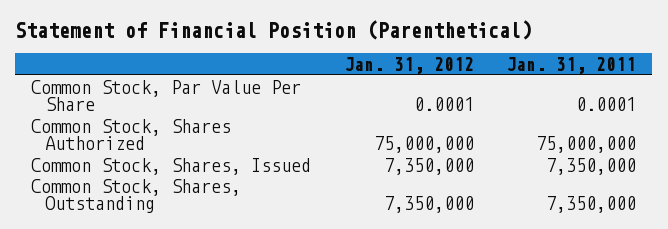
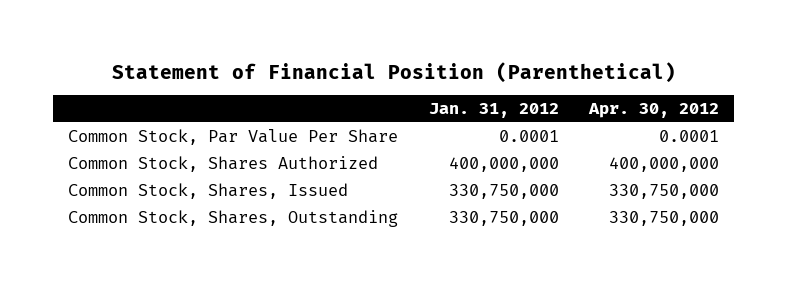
- | Jan. 31, 2012 | Jan. 31, 2011
+ | Jan. 31, 2012 | Apr. 30, 2012
- Common Stock, Shares Authorized | 75,000,000 | 75,000,000
- Common Stock, Shares, Issued | 7,350,000 | 7,350,000
- Common Stock, Shares, Outstanding | 7,350,000 | 7,350,000
+ Common Stock, Shares Authorized | 400,000,000 | 400,000,000
+ Common Stock, Shares, Issued | 330,750,000 | 330,750,000
+ Common Stock, Shares, Outstanding | 330,750,000 | 330,750,000

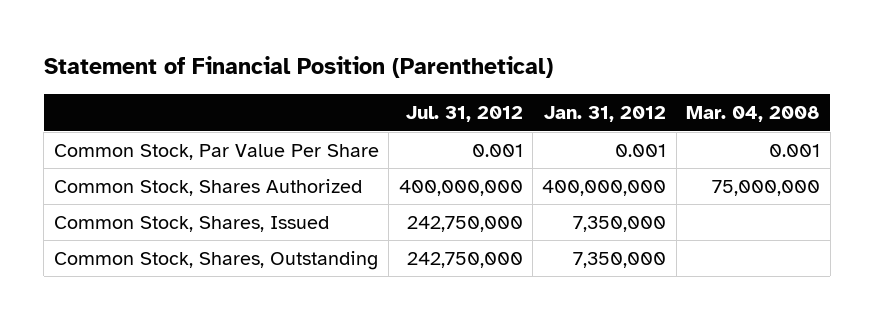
- | Jan. 31, 2012 | Apr. 30, 2012
+ | Jul. 31, 2012 | Jan. 31, 2012 | Mar. 04, 2008
- Common Stock, Par Value Per Share | 0.0001 | 0.0001
+ Common Stock, Par Value Per Share | 0.001 | 0.001 | 0.001
- Common Stock, Shares, Issued | 330,750,000 | 330,750,000
- Common Stock, Shares, Outstanding | 330,750,000 | 330,750,000
+ Common Stock, Shares, Issued | 242,750,000 | 7,350,000 |
+ Common Stock, Shares, Outstanding | 242,750,000 | 7,350,000 |

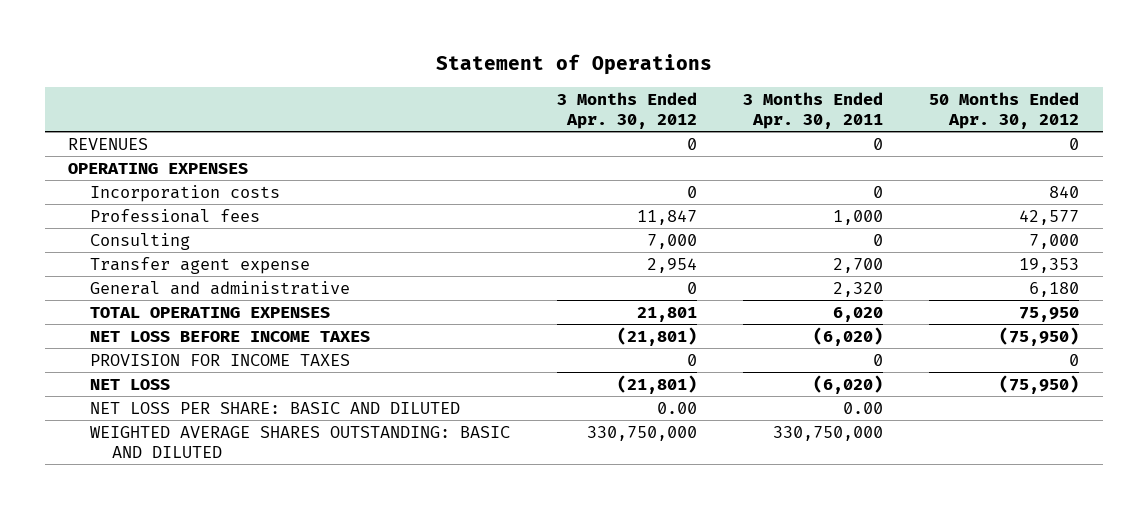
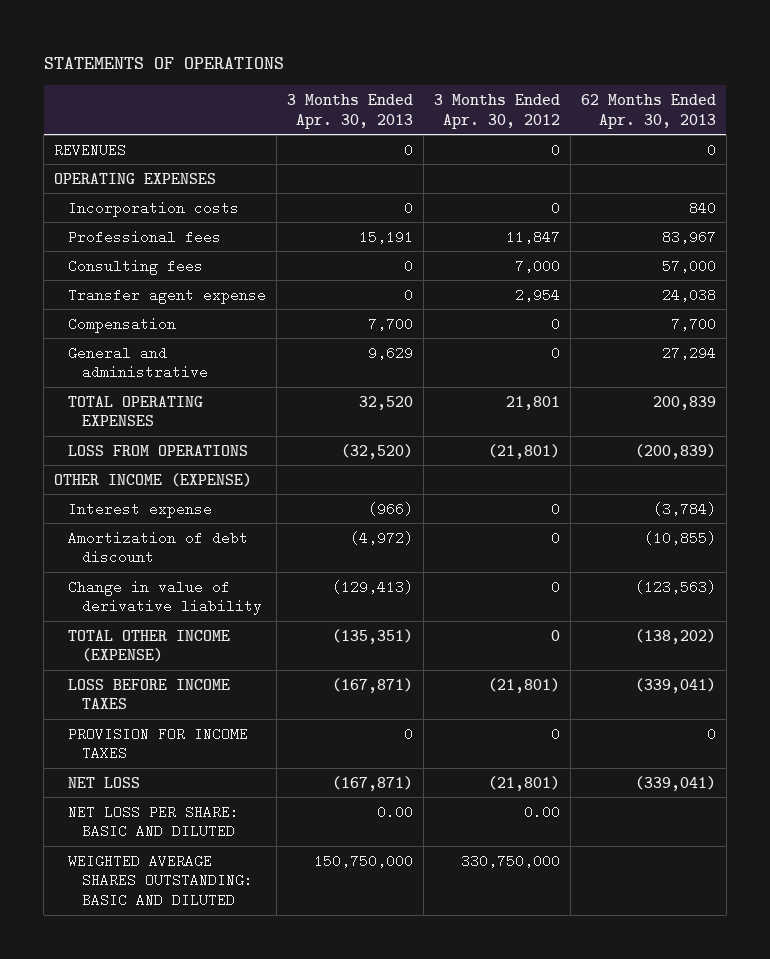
- Statement of Operations
+ STATEMENTS OF OPERATIONS
- | 3 Months Ended Apr. 30, 2012 | 3 Months Ended Apr. 30, 2011 | 50 Months Ended Apr. 30, 2012
+ | 3 Months Ended Apr. 30, 2013 | 3 Months Ended Apr. 30, 2012 | 62 Months Ended Apr. 30, 2013
- Consulting | 7,000 | 0 | 7,000
+ Consulting fees | 0 | 7,000 | 57,000
+ Compensation | 7,700 | 0 | 7,700
- NET LOSS BEFORE INCOME TAXES | (21,801) | (6,020) | (75,950)
+ LOSS FROM OPERATIONS | (32,520) | (21,801) | (200,839)
+ OTHER INCOME (EXPENSE)
+ Interest expense | (966) | 0 | (3,784)
+ Amortization of debt discount | (4,972) | 0 | (10,855)
+ Change in value of derivative liability | (129,413) | 0 | (123,563)
+ TOTAL OTHER INCOME (EXPENSE) | (135,351) | 0 | (138,202)
+ LOSS BEFORE INCOME TAXES | (167,871) | (21,801) | (339,041)

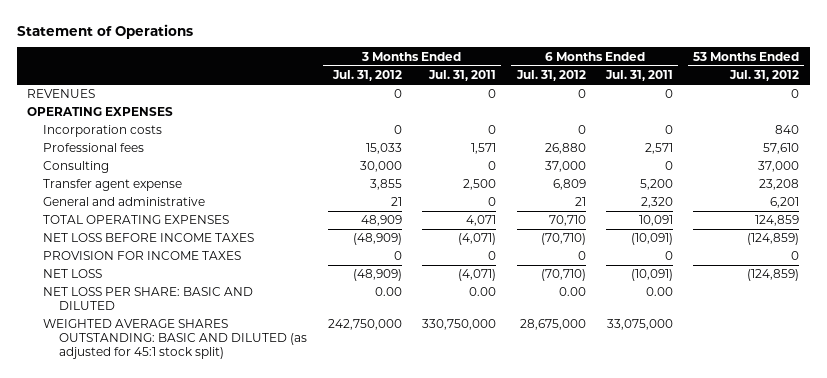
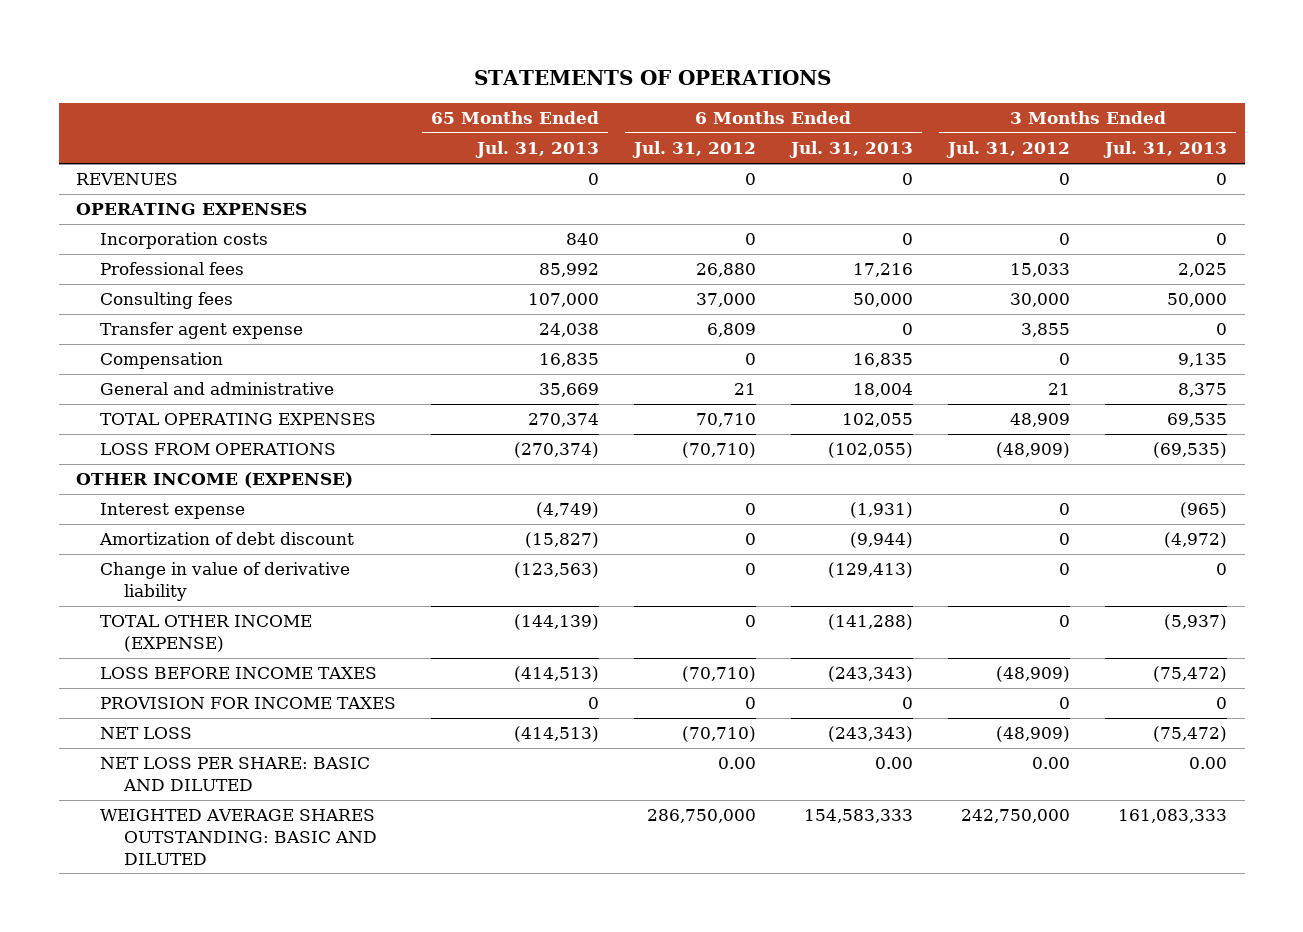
- Statement of Operations
+ STATEMENTS OF OPERATIONS
- | 3 Months Ended Jul. 31, 2012 | 3 Months Ended Jul. 31, 2011 | 6 Months Ended Jul. 31, 2012 | 6 Months Ended Jul. 31, 2011 | 53 Months Ended Jul. 31, 2012
+ | 65 Months Ended Jul. 31, 2013 | 6 Months Ended Jul. 31, 2012 | 6 Months Ended Jul. 31, 2013 | 3 Months Ended Jul. 31, 2012 | 3 Months Ended Jul. 31, 2013
- Consulting | 30,000 | 0 | 37,000 | 0 | 37,000
+ Consulting fees | 107,000 | 37,000 | 50,000 | 30,000 | 50,000
+ Compensation | 16,835 | 0 | 16,835 | 0 | 9,135
- NET LOSS BEFORE INCOME TAXES | (48,909) | (4,071) | (70,710) | (10,091) | (124,859)
+ LOSS FROM OPERATIONS | (270,374) | (70,710) | (102,055) | (48,909) | (69,535)
+ OTHER INCOME (EXPENSE)
+ Interest expense | (4,749) | 0 | (1,931) | 0 | (965)
+ Amortization of debt discount | (15,827) | 0 | (9,944) | 0 | (4,972)
+ Change in value of derivative liability | (123,563) | 0 | (129,413) | 0 | 0
+ TOTAL OTHER INCOME (EXPENSE) | (144,139) | 0 | (141,288) | 0 | (5,937)
+ LOSS BEFORE INCOME TAXES | (414,513) | (70,710) | (243,343) | (48,909) | (75,472)
- WEIGHTED AVERAGE SHARES OUTSTANDING: BASIC AND DILUTED (as adjusted for 45:1 stock split) | 242,750,000 | 330,750,000 | 28,675,000 | 33,075,000 |
+ WEIGHTED AVERAGE SHARES OUTSTANDING: BASIC AND DILUTED | | 286,750,000 | 154,583,333 | 242,750,000 | 161,083,333

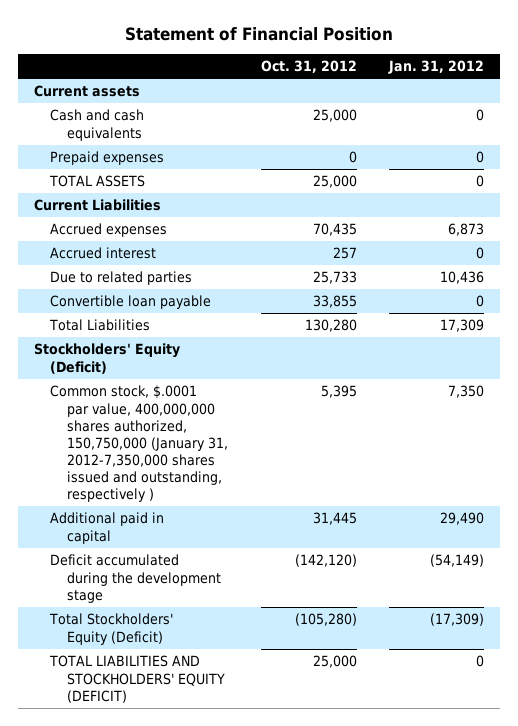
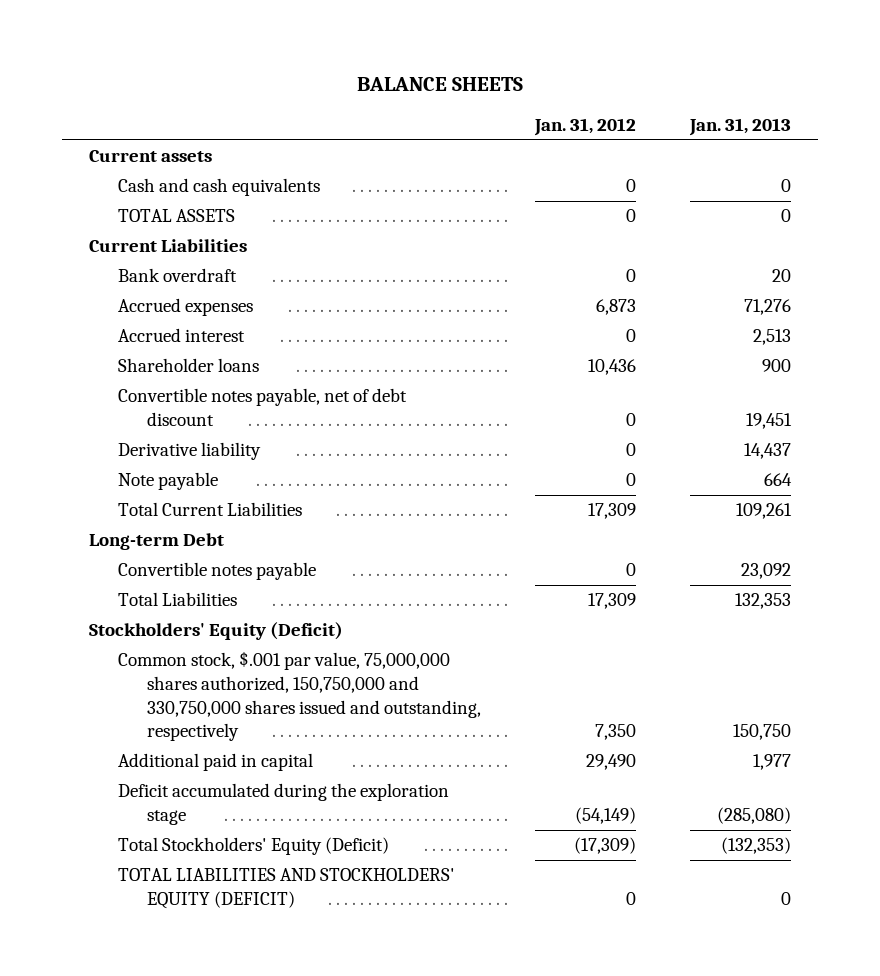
- Statement of Financial Position
+ BALANCE SHEETS
- | Oct. 31, 2012 | Jan. 31, 2012
+ | Jan. 31, 2012 | Jan. 31, 2013
- Prepaid expenses | 0 | 0
+ Bank overdraft | 0 | 20
- Due to related parties | 25,733 | 10,436
- Convertible loan payable | 33,855 | 0
+ Shareholder loans | 10,436 | 900
+ Convertible notes payable, net of debt discount | 0 | 19,451
+ Derivative liability | 0 | 14,437
+ Note payable | 0 | 664
+ Total Current Liabilities | 17,309 | 109,261
+ Long-term Debt
+ Convertible notes payable | 0 | 23,092
- Common stock, $.0001 par value, 400,000,000 shares authorized, 150,750,000 (January 31, 2012-7,350,000 shares issued and outstanding, respectively ) | 5,395 | 7,350
+ Common stock, $.001 par value, 75,000,000 shares authorized, 150,750,000 and 330,750,000 shares issued and outstanding, respectively | 7,350 | 150,750
- Deficit accumulated during the development stage | (142,120) | (54,149)
+ Deficit accumulated during the exploration stage | (54,149) | (285,080)

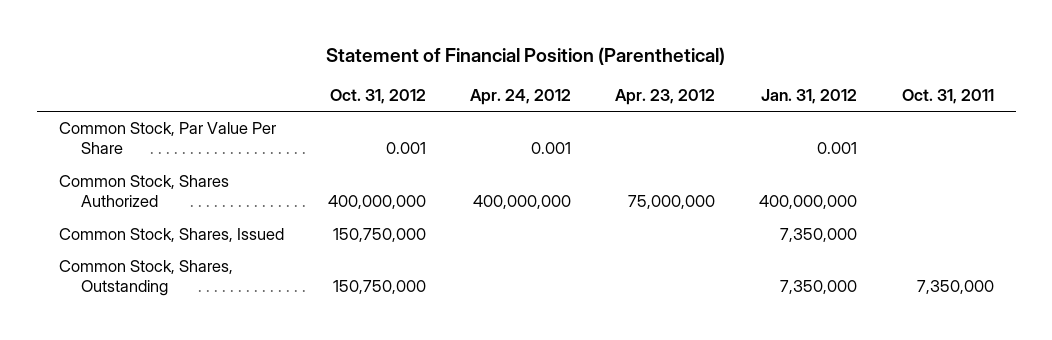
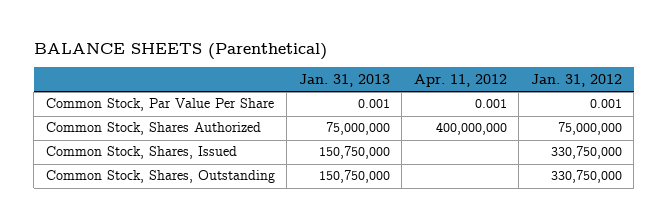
- Statement of Financial Position (Parenthetical)
+ BALANCE SHEETS (Parenthetical)
- | Oct. 31, 2012 | Apr. 24, 2012 | Apr. 23, 2012 | Jan. 31, 2012 | Oct. 31, 2011
+ | Jan. 31, 2013 | Apr. 11, 2012 | Jan. 31, 2012
- Common Stock, Shares Authorized | 400,000,000 | 400,000,000 | 75,000,000 | 400,000,000 |
- Common Stock, Shares, Issued | 150,750,000 | | | 7,350,000 |
- Common Stock, Shares, Outstanding | 150,750,000 | | | 7,350,000 | 7,350,000
+ Common Stock, Shares Authorized | 75,000,000 | 400,000,000 | 75,000,000
+ Common Stock, Shares, Issued | 150,750,000 | | 330,750,000
+ Common Stock, Shares, Outstanding | 150,750,000 | | 330,750,000

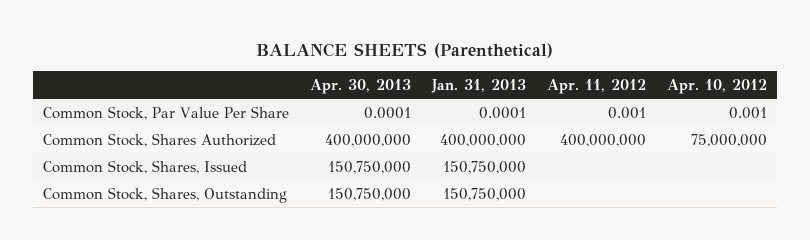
- | Jan. 31, 2013 | Apr. 11, 2012 | Jan. 31, 2012
+ | Apr. 30, 2013 | Jan. 31, 2013 | Apr. 11, 2012 | Apr. 10, 2012
- Common Stock, Par Value Per Share | 0.001 | 0.001 | 0.001
- Common Stock, Shares Authorized | 75,000,000 | 400,000,000 | 75,000,000
+ Common Stock, Par Value Per Share | 0.0001 | 0.0001 | 0.001 | 0.001
+ Common Stock, Shares Authorized | 400,000,000 | 400,000,000 | 400,000,000 | 75,000,000

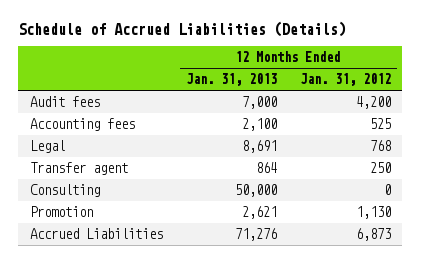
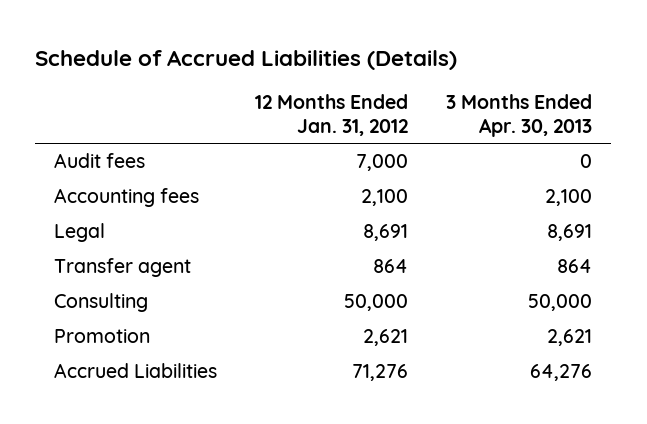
- | 12 Months Ended Jan. 31, 2013 | 12 Months Ended Jan. 31, 2012
+ | 12 Months Ended Jan. 31, 2012 | 3 Months Ended Apr. 30, 2013
- Audit fees | 7,000 | 4,200
- Accounting fees | 2,100 | 525
- Legal | 8,691 | 768
- Transfer agent | 864 | 250
- Consulting | 50,000 | 0
- Promotion | 2,621 | 1,130
- Accrued Liabilities | 71,276 | 6,873
+ Audit fees | 7,000 | 0
+ Accounting fees | 2,100 | 2,100
+ Legal | 8,691 | 8,691
+ Transfer agent | 864 | 864
+ Consulting | 50,000 | 50,000
+ Promotion | 2,621 | 2,621
+ Accrued Liabilities | 71,276 | 64,276

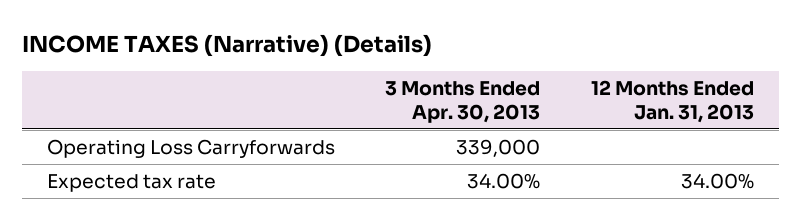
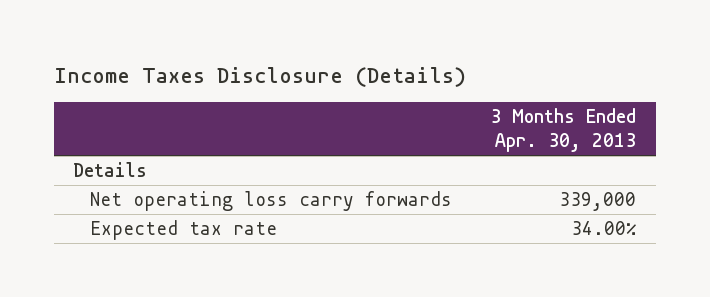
- INCOME TAXES (Narrative) (Details)
+ Income Taxes Disclosure (Details)
- | 3 Months Ended Apr. 30, 2013 | 12 Months Ended Jan. 31, 2013
+ | 3 Months Ended Apr. 30, 2013
- Operating Loss Carryforwards | 339,000 |
+ Details
+ Net operating loss carry forwards | 339,000

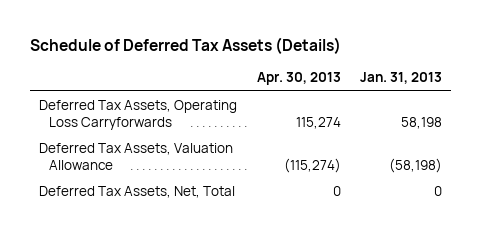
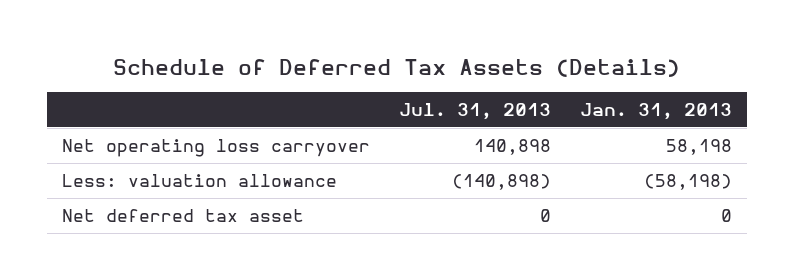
- | Apr. 30, 2013 | Jan. 31, 2013
+ | Jul. 31, 2013 | Jan. 31, 2013
- Deferred Tax Assets, Operating Loss Carryforwards | 115,274 | 58,198
- Deferred Tax Assets, Valuation Allowance | (115,274) | (58,198)
- Deferred Tax Assets, Net, Total | 0 | 0
+ Net operating loss carryover | 140,898 | 58,198
+ Less: valuation allowance | (140,898) | (58,198)
+ Net deferred tax asset | 0 | 0

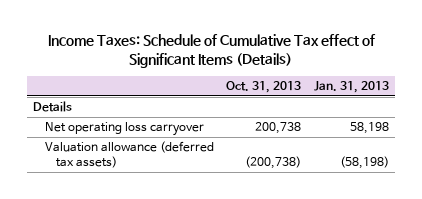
- Schedule of Deferred Tax Assets (Details)
+ Income Taxes: Schedule of Cumulative Tax effect of Significant Items (Details)
- | Jul. 31, 2013 | Jan. 31, 2013
+ | Oct. 31, 2013 | Jan. 31, 2013
+ Details
- Less: valuation allowance | (140,898) | (58,198)
- Net deferred tax asset | 0 | 0
+ Valuation allowance (deferred tax assets) | (200,738) | (58,198)

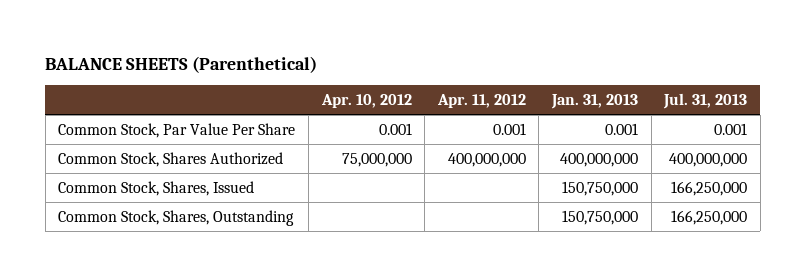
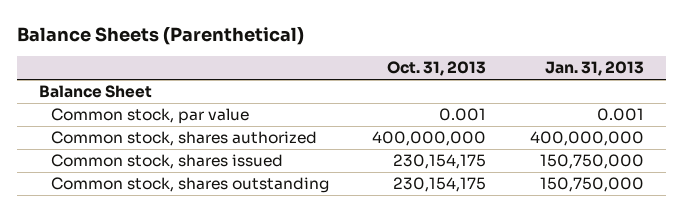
- BALANCE SHEETS (Parenthetical)
+ Balance Sheets (Parenthetical)
- | Apr. 10, 2012 | Apr. 11, 2012 | Jan. 31, 2013 | Jul. 31, 2013
+ | Oct. 31, 2013 | Jan. 31, 2013
- Common Stock, Par Value Per Share | 0.001 | 0.001 | 0.001 | 0.001
- Common Stock, Shares Authorized | 75,000,000 | 400,000,000 | 400,000,000 | 400,000,000
- Common Stock, Shares, Issued | | | 150,750,000 | 166,250,000
- Common Stock, Shares, Outstanding | | | 150,750,000 | 166,250,000
+ Balance Sheet
+ Common stock, par value | 0.001 | 0.001
+ Common stock, shares authorized | 400,000,000 | 400,000,000
+ Common stock, shares issued | 230,154,175 | 150,750,000
+ Common stock, shares outstanding | 230,154,175 | 150,750,000

